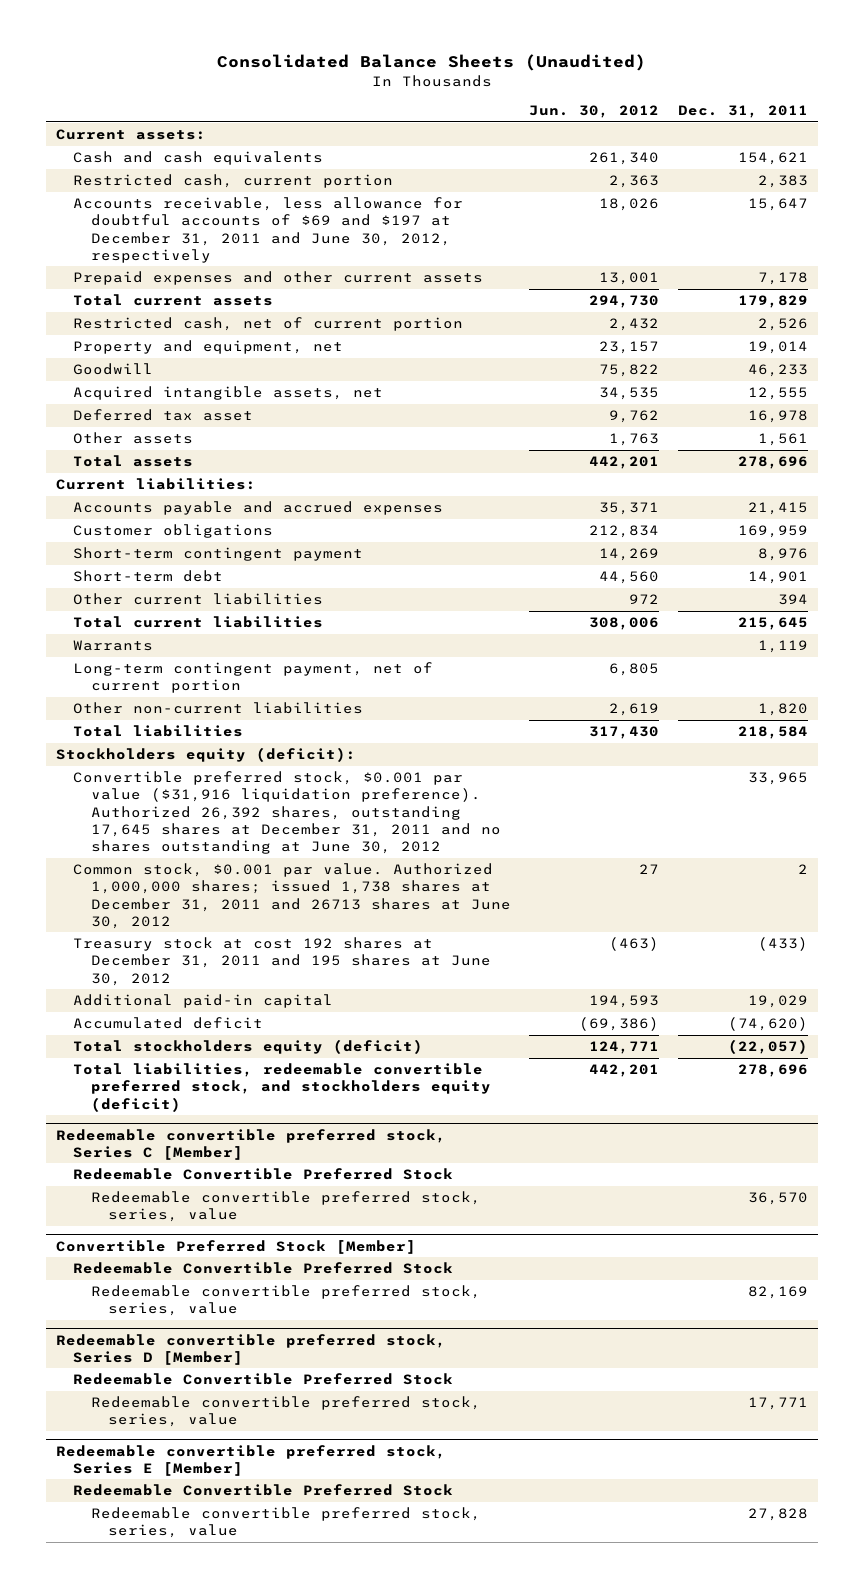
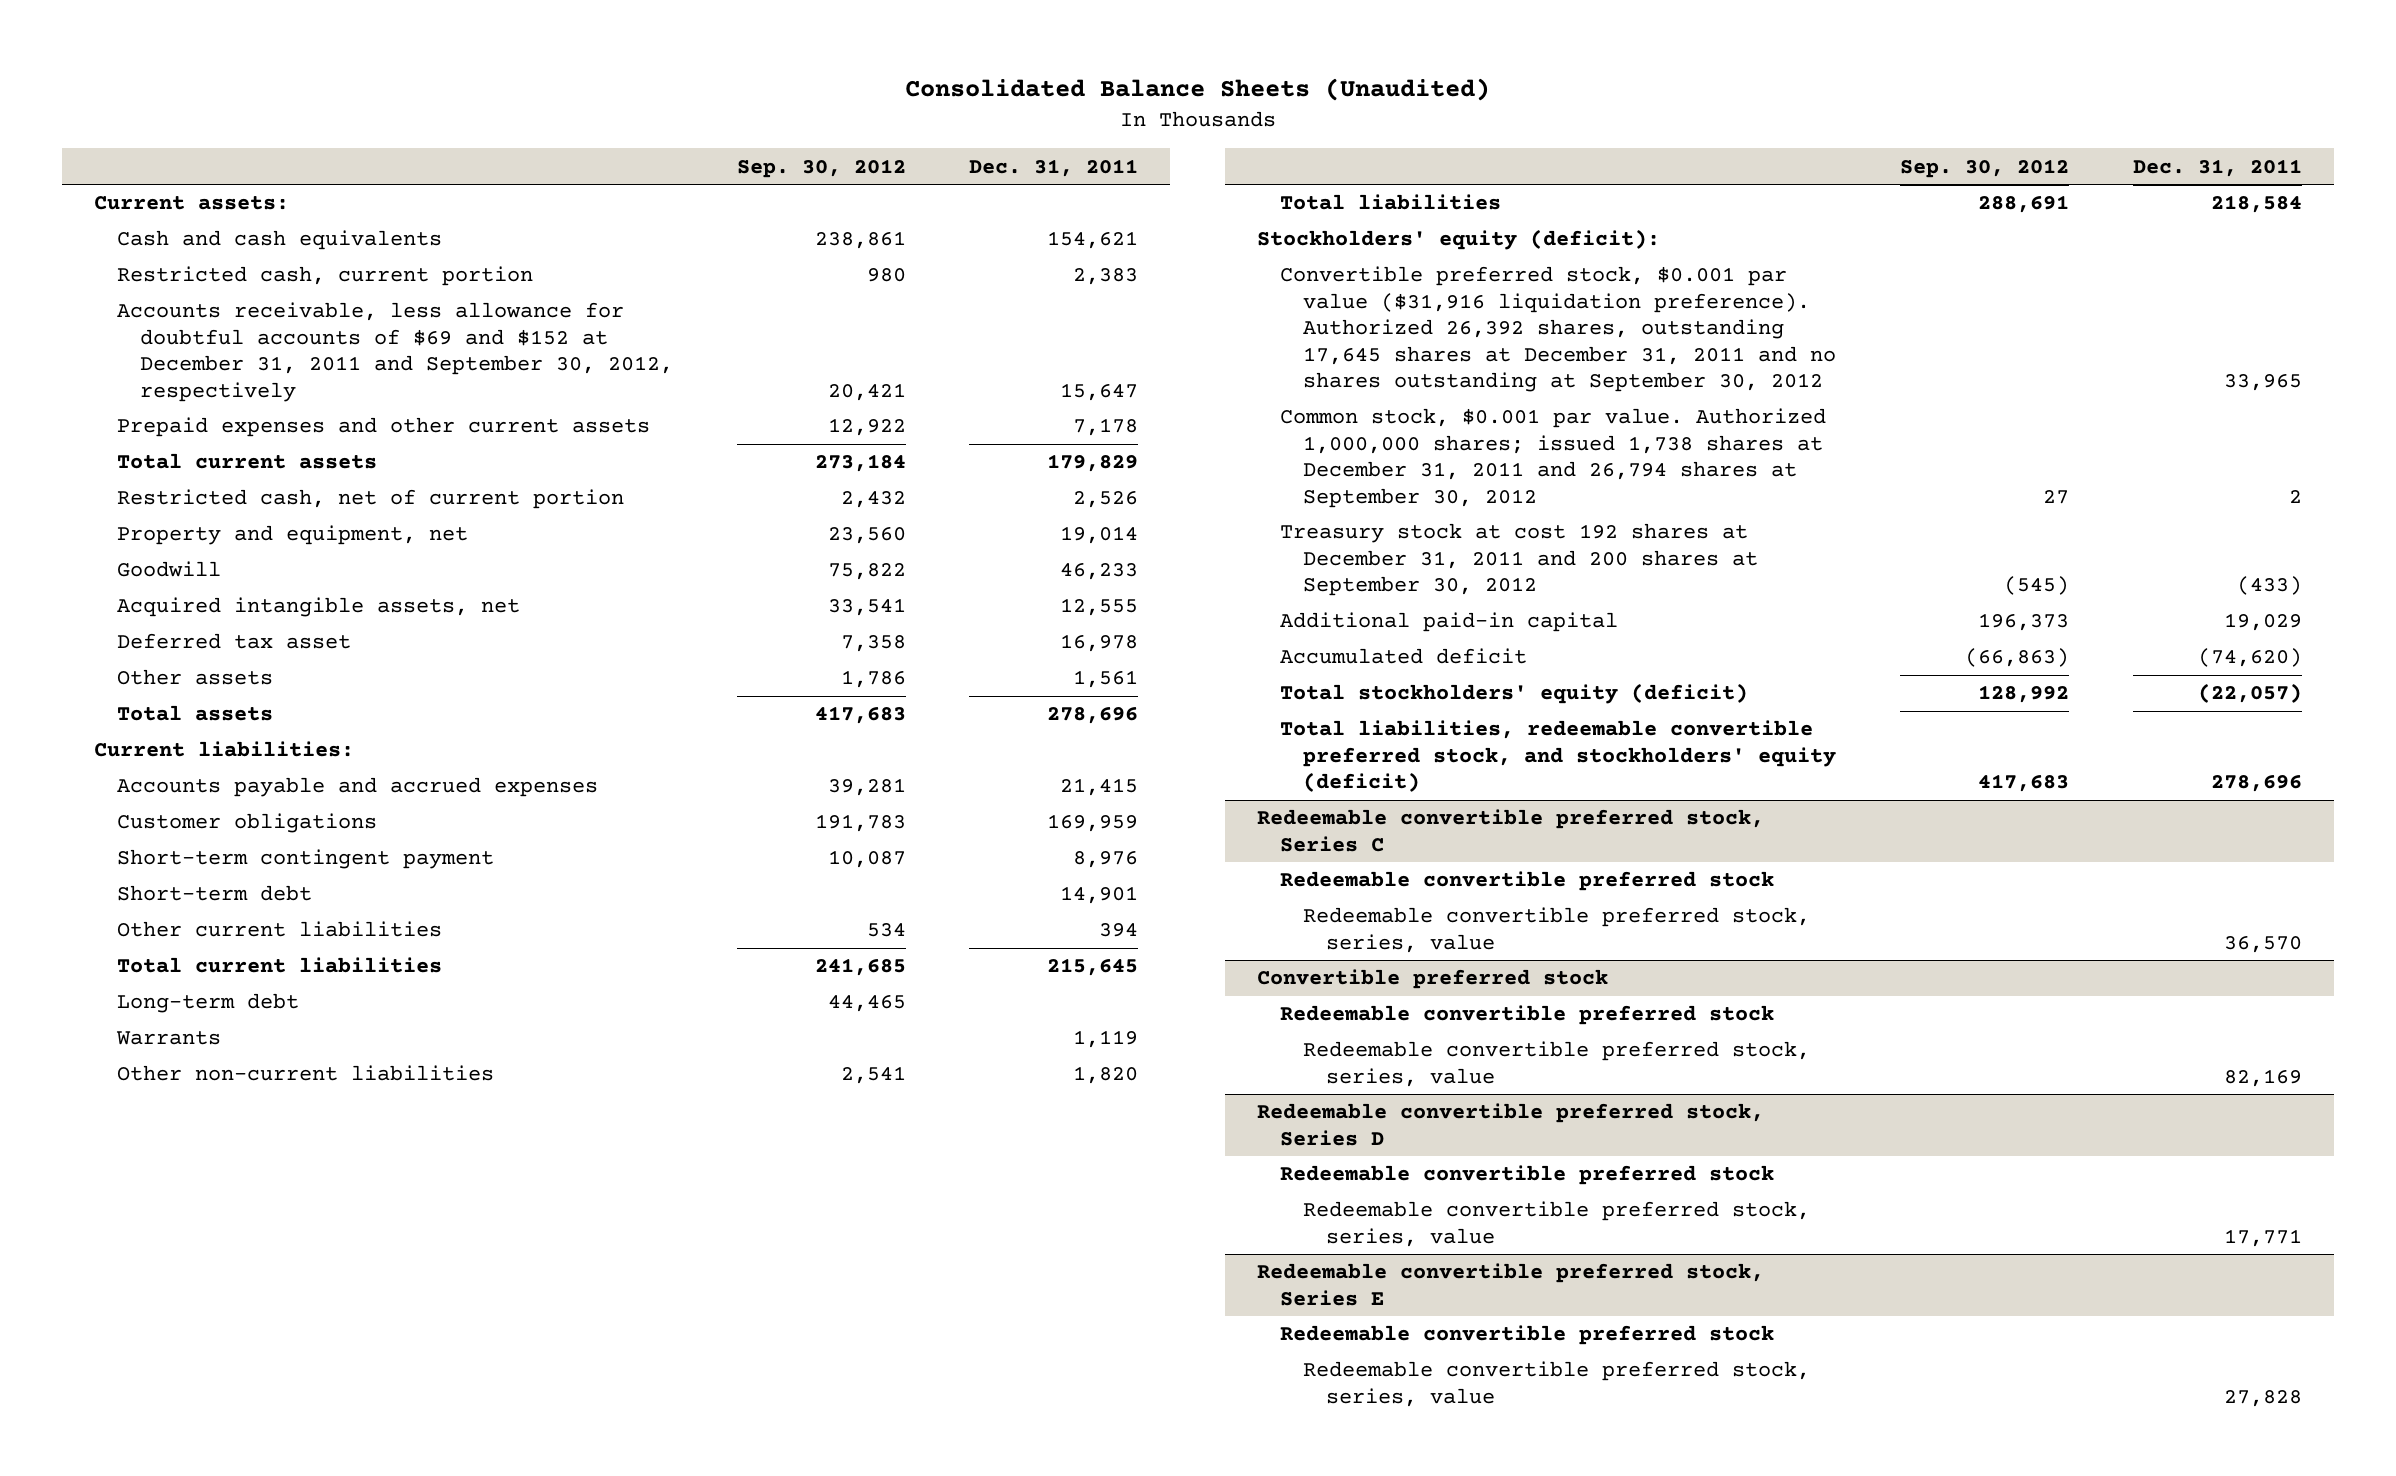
- | Jun. 30, 2012 | Dec. 31, 2011
+ | Sep. 30, 2012 | Dec. 31, 2011
- Accounts receivable, less allowance for doubtful accounts of $69 and $197 at December 31, 2011 and June 30, 2012, respectively | 18,026 | 15,647
+ Accounts receivable, less allowance for doubtful accounts of $69 and $152 at December 31, 2011 and September 30, 2012, respectively | 20,421 | 15,647
+ Long-term debt | 44,465 |
- Long-term contingent payment, net of current portion | 6,805 |
- Stockholders equity (deficit):
- Convertible preferred stock, $0.001 par value ($31,916 liquidation preference). Authorized 26,392 shares, outstanding 17,645 shares at December 31, 2011 and no shares outstanding at June 30, 2012 | | 33,965
- Common stock, $0.001 par value. Authorized 1,000,000 shares; issued 1,738 shares at December 31, 2011 and 26713 shares at June 30, 2012 | 27 | 2
- Treasury stock at cost 192 shares at December 31, 2011 and 195 shares at June 30, 2012 | (463) | (433)
+ Stockholders' equity (deficit):
+ Convertible preferred stock, $0.001 par value ($31,916 liquidation preference). Authorized 26,392 shares, outstanding 17,645 shares at December 31, 2011 and no shares outstanding at September 30, 2012 | | 33,965
+ Common stock, $0.001 par value. Authorized 1,000,000 shares; issued 1,738 shares at December 31, 2011 and 26,794 shares at September 30, 2012 | 27 | 2
+ Treasury stock at cost 192 shares at December 31, 2011 and 200 shares at September 30, 2012 | (545) | (433)
- Total stockholders equity (deficit) | 124,771 | (22,057)
- Total liabilities, redeemable convertible preferred stock, and stockholders equity (deficit) | 442,201 | 278,696
- Redeemable convertible preferred stock, Series C [Member]
- Redeemable Convertible Preferred Stock
+ Total stockholders' equity (deficit) | 128,992 | (22,057)
+ Total liabilities, redeemable convertible preferred stock, and stockholders' equity (deficit) | 417,683 | 278,696
+ Redeemable convertible preferred stock, Series C
+ Redeemable convertible preferred stock
- Convertible Preferred Stock [Member]
- Redeemable Convertible Preferred Stock
+ Convertible preferred stock
+ Redeemable convertible preferred stock
- Redeemable convertible preferred stock, Series D [Member]
- Redeemable Convertible Preferred Stock
+ Redeemable convertible preferred stock, Series D
+ Redeemable convertible preferred stock
- Redeemable convertible preferred stock, Series E [Member]
- Redeemable Convertible Preferred Stock
+ Redeemable convertible preferred stock, Series E
+ Redeemable convertible preferred stock

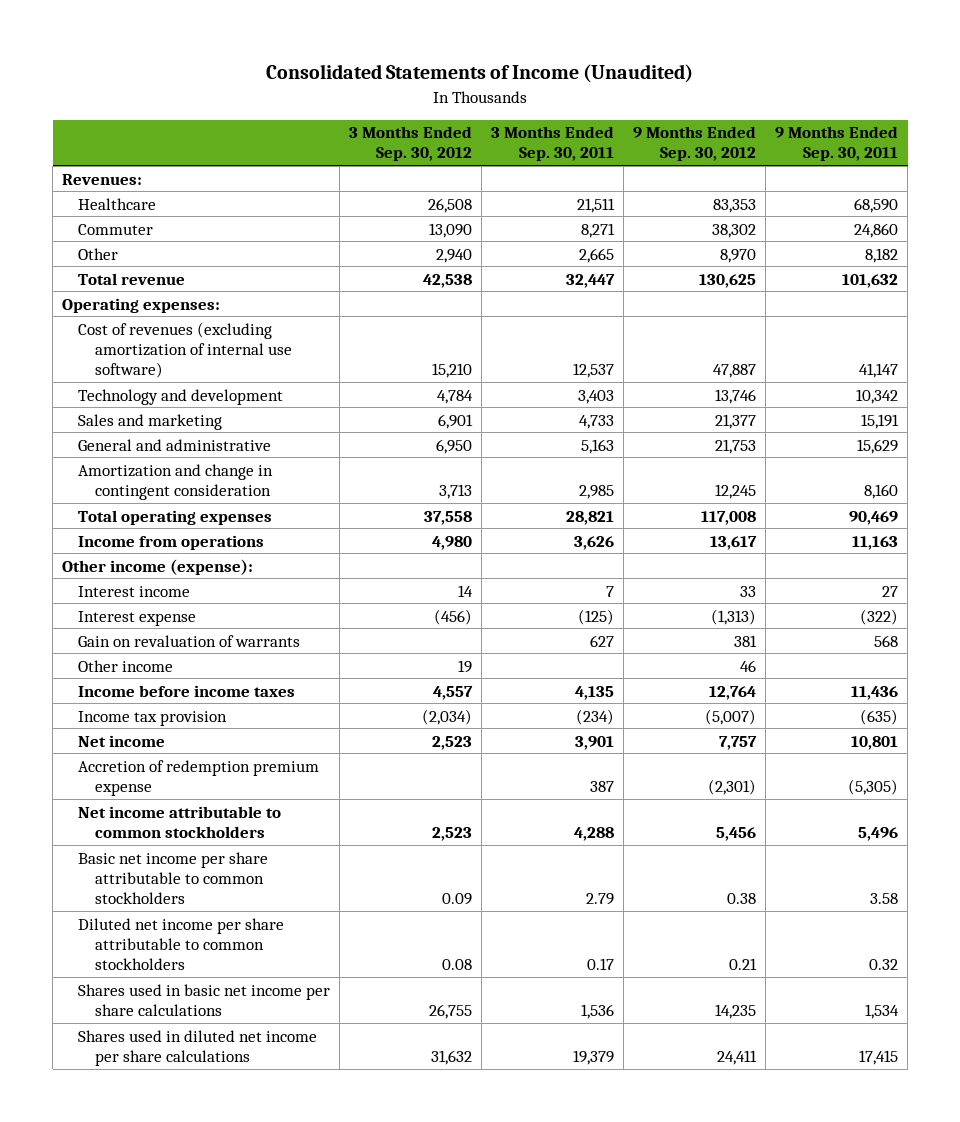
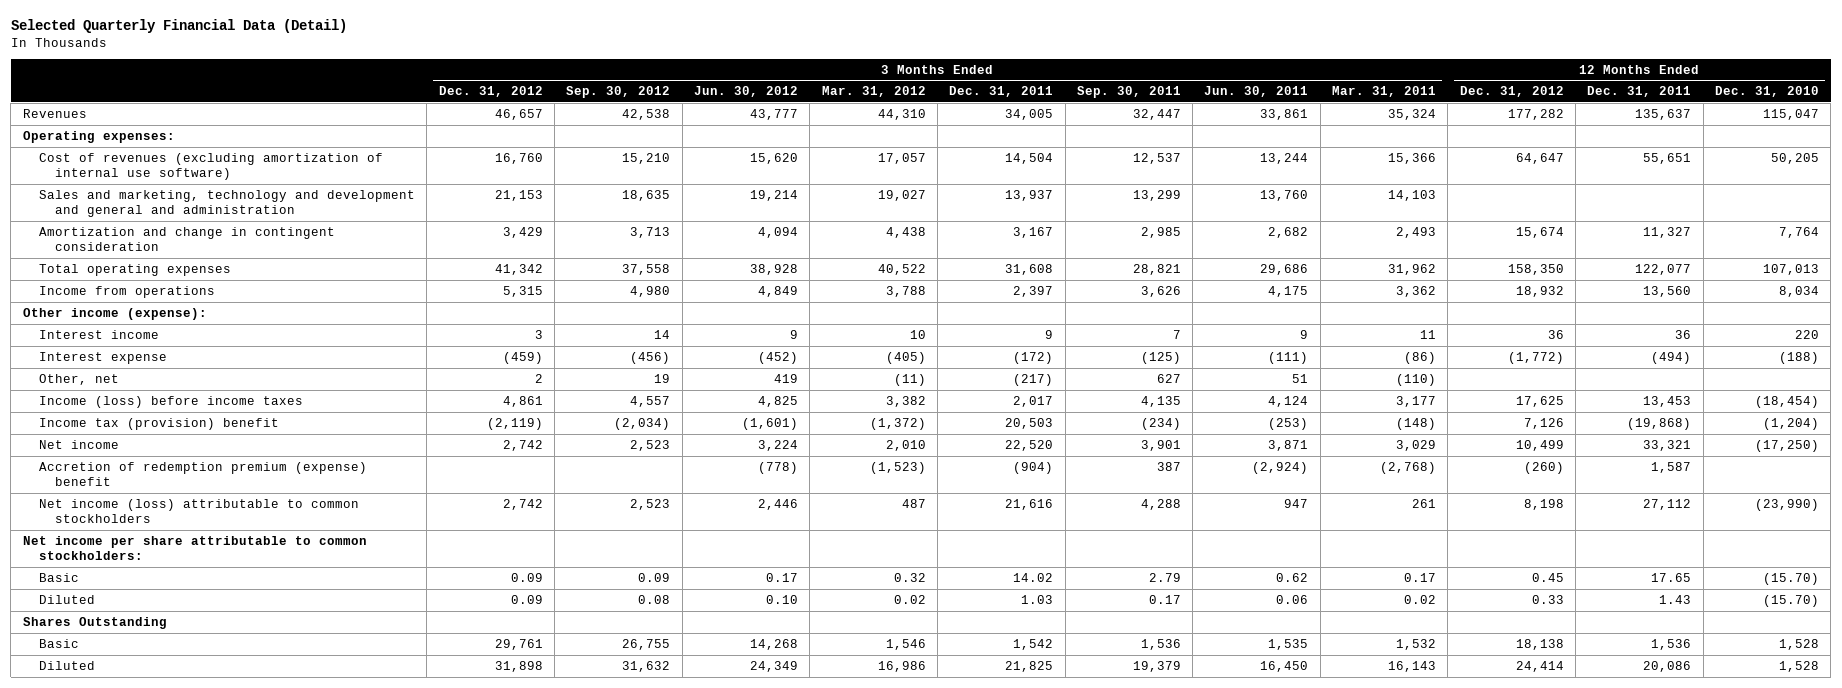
- Consolidated Statements of Income (Unaudited)
+ Selected Quarterly Financial Data (Detail)
- | 3 Months Ended Sep. 30, 2012 | 3 Months Ended Sep. 30, 2011 | 9 Months Ended Sep. 30, 2012 | 9 Months Ended Sep. 30, 2011
+ | 3 Months Ended Dec. 31, 2012 | 3 Months Ended Sep. 30, 2012 | 3 Months Ended Jun. 30, 2012 | 3 Months Ended Mar. 31, 2012 | 3 Months Ended Dec. 31, 2011 | 3 Months Ended Sep. 30, 2011 | 3 Months Ended Jun. 30, 2011 | 3 Months Ended Mar. 31, 2011 | 12 Months Ended Dec. 31, 2012 | 12 Months Ended Dec. 31, 2011 | 12 Months Ended Dec. 31, 2010
- Revenues:
- Healthcare | 26,508 | 21,511 | 83,353 | 68,590
- Commuter | 13,090 | 8,271 | 38,302 | 24,860
- Other | 2,940 | 2,665 | 8,970 | 8,182
- Total revenue | 42,538 | 32,447 | 130,625 | 101,632
+ Revenues | 46,657 | 42,538 | 43,777 | 44,310 | 34,005 | 32,447 | 33,861 | 35,324 | 177,282 | 135,637 | 115,047
- Technology and development | 4,784 | 3,403 | 13,746 | 10,342
- Sales and marketing | 6,901 | 4,733 | 21,377 | 15,191
- General and administrative | 6,950 | 5,163 | 21,753 | 15,629
+ Sales and marketing, technology and development and general and administration | 21,153 | 18,635 | 19,214 | 19,027 | 13,937 | 13,299 | 13,760 | 14,103 | | |
- Gain on revaluation of warrants | | 627 | 381 | 568
- Other income | 19 | | 46 |
- Income before income taxes | 4,557 | 4,135 | 12,764 | 11,436
- Income tax provision | (2,034) | (234) | (5,007) | (635)
+ Other, net | 2 | 19 | 419 | (11) | (217) | 627 | 51 | (110) | | |
+ Income (loss) before income taxes | 4,861 | 4,557 | 4,825 | 3,382 | 2,017 | 4,135 | 4,124 | 3,177 | 17,625 | 13,453 | (18,454)
+ Income tax (provision) benefit | (2,119) | (2,034) | (1,601) | (1,372) | 20,503 | (234) | (253) | (148) | 7,126 | (19,868) | (1,204)
- Accretion of redemption premium expense | | 387 | (2,301) | (5,305)
- Net income attributable to common stockholders | 2,523 | 4,288 | 5,456 | 5,496
- Basic net income per share attributable to common stockholders | 0.09 | 2.79 | 0.38 | 3.58
- Diluted net income per share attributable to common stockholders | 0.08 | 0.17 | 0.21 | 0.32
- Shares used in basic net income per share calculations | 26,755 | 1,536 | 14,235 | 1,534
- Shares used in diluted net income per share calculations | 31,632 | 19,379 | 24,411 | 17,415
+ Accretion of redemption premium (expense) benefit | | | (778) | (1,523) | (904) | 387 | (2,924) | (2,768) | (260) | 1,587 |
+ Net income (loss) attributable to common stockholders | 2,742 | 2,523 | 2,446 | 487 | 21,616 | 4,288 | 947 | 261 | 8,198 | 27,112 | (23,990)
+ Net income per share attributable to common stockholders:
+ Basic | 0.09 | 0.09 | 0.17 | 0.32 | 14.02 | 2.79 | 0.62 | 0.17 | 0.45 | 17.65 | (15.70)
+ Diluted | 0.09 | 0.08 | 0.10 | 0.02 | 1.03 | 0.17 | 0.06 | 0.02 | 0.33 | 1.43 | (15.70)
+ Shares Outstanding
+ Basic | 29,761 | 26,755 | 14,268 | 1,546 | 1,542 | 1,536 | 1,535 | 1,532 | 18,138 | 1,536 | 1,528
+ Diluted | 31,898 | 31,632 | 24,349 | 16,986 | 21,825 | 19,379 | 16,450 | 16,143 | 24,414 | 20,086 | 1,528

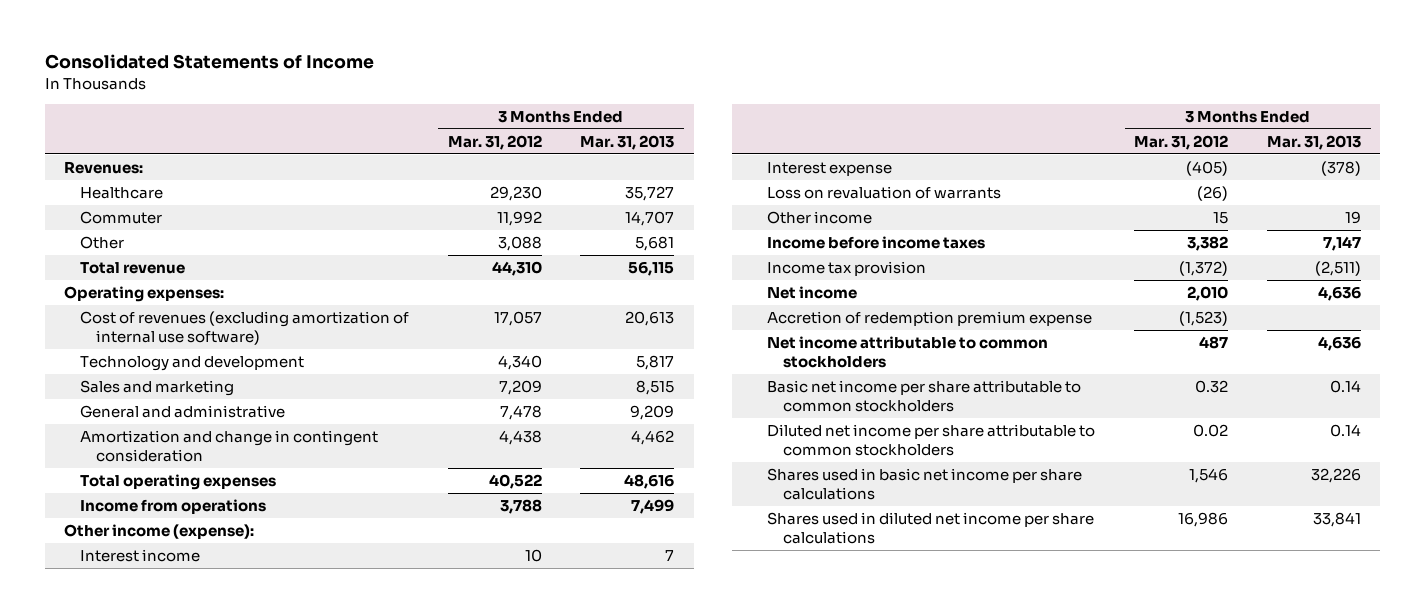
- Selected Quarterly Financial Data (Detail)
+ Consolidated Statements of Income
- | 3 Months Ended Dec. 31, 2012 | 3 Months Ended Sep. 30, 2012 | 3 Months Ended Jun. 30, 2012 | 3 Months Ended Mar. 31, 2012 | 3 Months Ended Dec. 31, 2011 | 3 Months Ended Sep. 30, 2011 | 3 Months Ended Jun. 30, 2011 | 3 Months Ended Mar. 31, 2011 | 12 Months Ended Dec. 31, 2012 | 12 Months Ended Dec. 31, 2011 | 12 Months Ended Dec. 31, 2010
+ | 3 Months Ended Mar. 31, 2012 | 3 Months Ended Mar. 31, 2013
- Revenues | 46,657 | 42,538 | 43,777 | 44,310 | 34,005 | 32,447 | 33,861 | 35,324 | 177,282 | 135,637 | 115,047
+ Revenues:
+ Healthcare | 29,230 | 35,727
+ Commuter | 11,992 | 14,707
+ Other | 3,088 | 5,681
+ Total revenue | 44,310 | 56,115
- Sales and marketing, technology and development and general and administration | 21,153 | 18,635 | 19,214 | 19,027 | 13,937 | 13,299 | 13,760 | 14,103 | | |
+ Technology and development | 4,340 | 5,817
+ Sales and marketing | 7,209 | 8,515
+ General and administrative | 7,478 | 9,209
- Other, net | 2 | 19 | 419 | (11) | (217) | 627 | 51 | (110) | | |
- Income (loss) before income taxes | 4,861 | 4,557 | 4,825 | 3,382 | 2,017 | 4,135 | 4,124 | 3,177 | 17,625 | 13,453 | (18,454)
- Income tax (provision) benefit | (2,119) | (2,034) | (1,601) | (1,372) | 20,503 | (234) | (253) | (148) | 7,126 | (19,868) | (1,204)
+ Loss on revaluation of warrants | (26) |
+ Other income | 15 | 19
+ Income before income taxes | 3,382 | 7,147
+ Income tax provision | (1,372) | (2,511)
- Accretion of redemption premium (expense) benefit | | | (778) | (1,523) | (904) | 387 | (2,924) | (2,768) | (260) | 1,587 |
- Net income (loss) attributable to common stockholders | 2,742 | 2,523 | 2,446 | 487 | 21,616 | 4,288 | 947 | 261 | 8,198 | 27,112 | (23,990)
- Net income per share attributable to common stockholders:
- Basic | 0.09 | 0.09 | 0.17 | 0.32 | 14.02 | 2.79 | 0.62 | 0.17 | 0.45 | 17.65 | (15.70)
- Diluted | 0.09 | 0.08 | 0.10 | 0.02 | 1.03 | 0.17 | 0.06 | 0.02 | 0.33 | 1.43 | (15.70)
- Shares Outstanding
- Basic | 29,761 | 26,755 | 14,268 | 1,546 | 1,542 | 1,536 | 1,535 | 1,532 | 18,138 | 1,536 | 1,528
- Diluted | 31,898 | 31,632 | 24,349 | 16,986 | 21,825 | 19,379 | 16,450 | 16,143 | 24,414 | 20,086 | 1,528
+ Accretion of redemption premium expense | (1,523) |
+ Net income attributable to common stockholders | 487 | 4,636
+ Basic net income per share attributable to common stockholders | 0.32 | 0.14
+ Diluted net income per share attributable to common stockholders | 0.02 | 0.14
+ Shares used in basic net income per share calculations | 1,546 | 32,226
+ Shares used in diluted net income per share calculations | 16,986 | 33,841

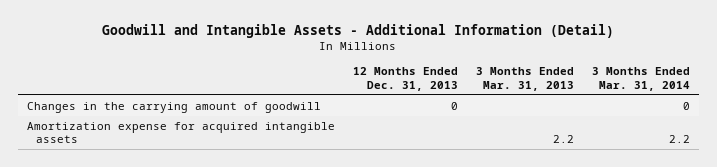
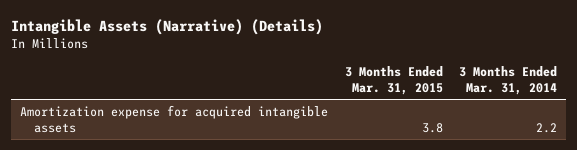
- Goodwill and Intangible Assets - Additional Information (Detail)
+ Intangible Assets (Narrative) (Details)
- | 12 Months Ended Dec. 31, 2013 | 3 Months Ended Mar. 31, 2013 | 3 Months Ended Mar. 31, 2014
+ | 3 Months Ended Mar. 31, 2015 | 3 Months Ended Mar. 31, 2014
- Changes in the carrying amount of goodwill | 0 | | 0

